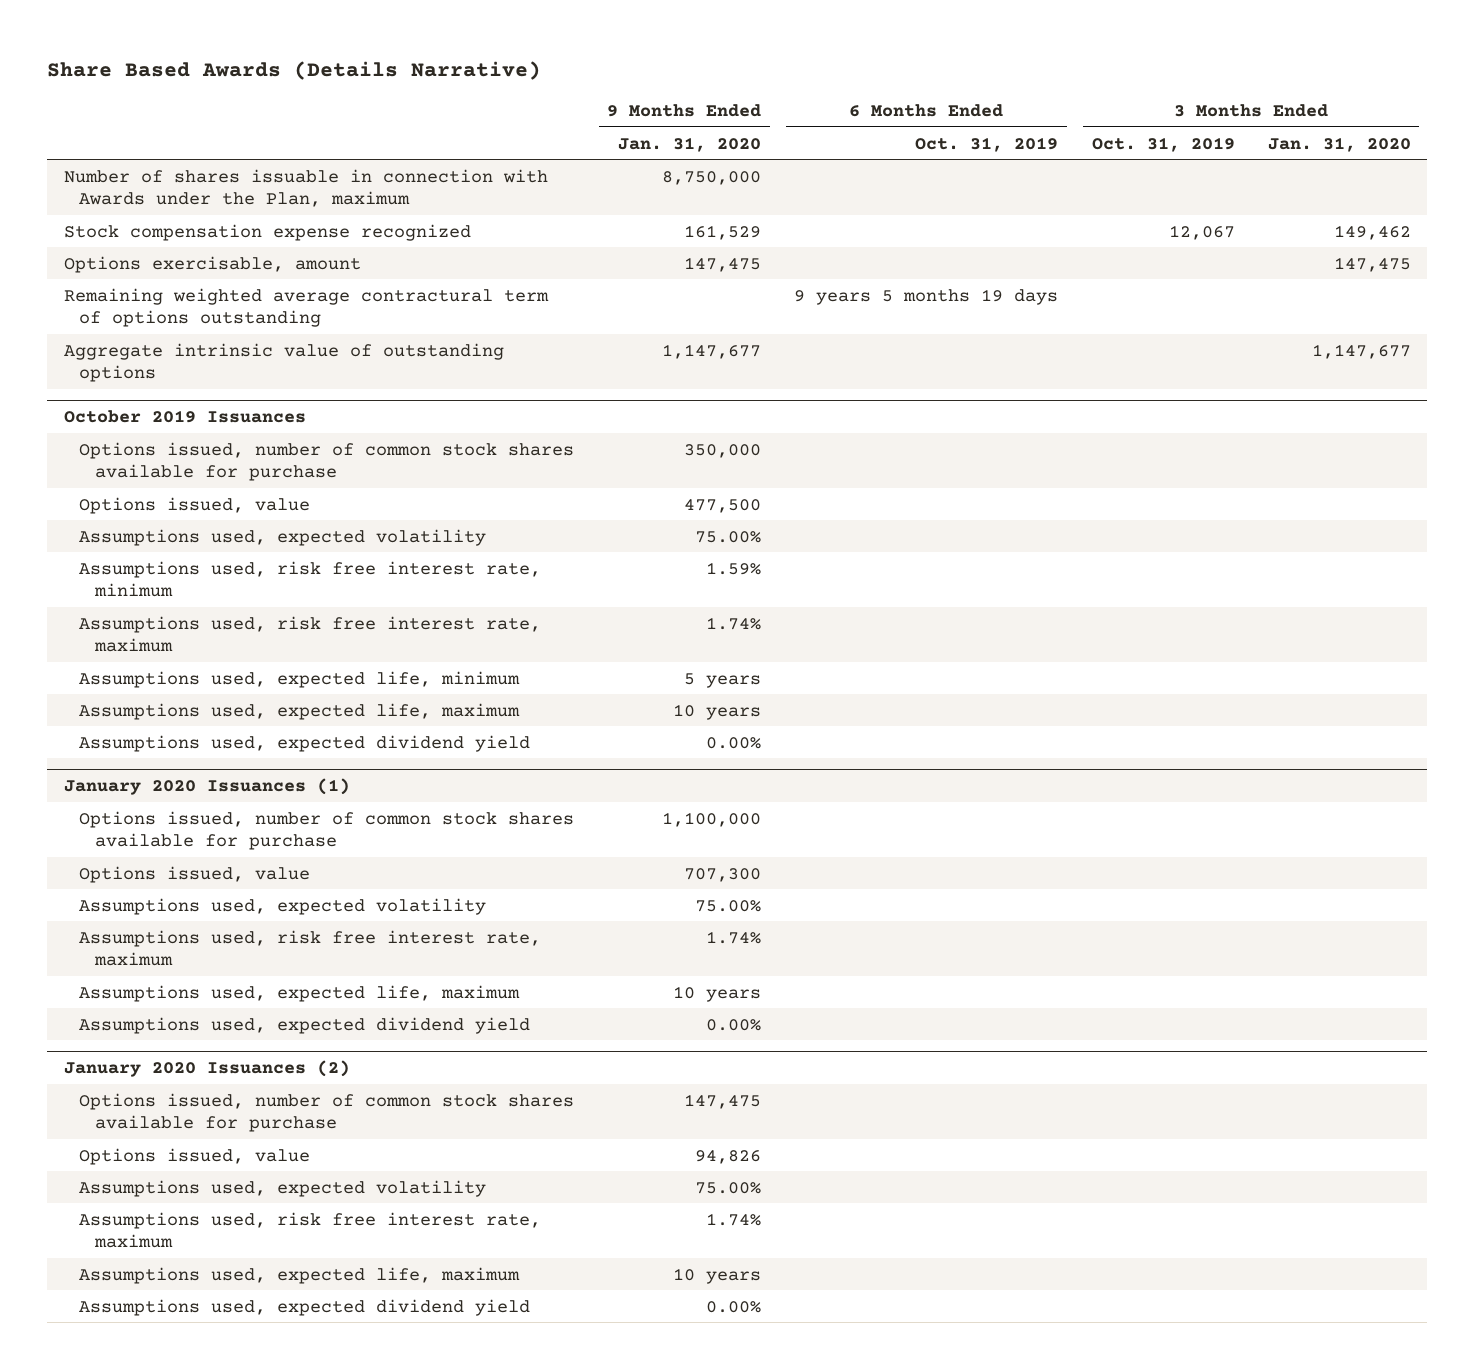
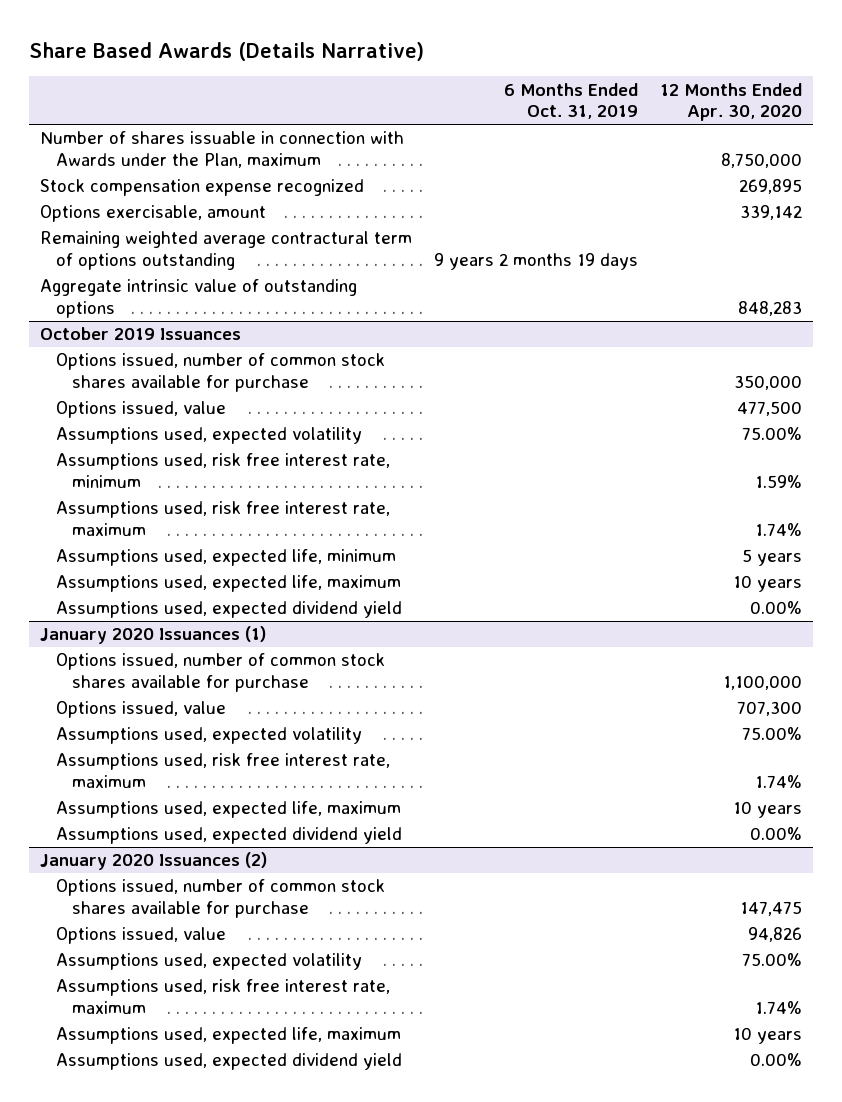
- | 9 Months Ended Jan. 31, 2020 | 6 Months Ended Oct. 31, 2019 | 3 Months Ended Oct. 31, 2019 | 3 Months Ended Jan. 31, 2020
+ | 6 Months Ended Oct. 31, 2019 | 12 Months Ended Apr. 30, 2020
- Remaining weighted average contractural term of options outstanding | | 9 years 5 months 19 days | |
+ Remaining weighted average contractural term of options outstanding | 9 years 2 months 19 days |

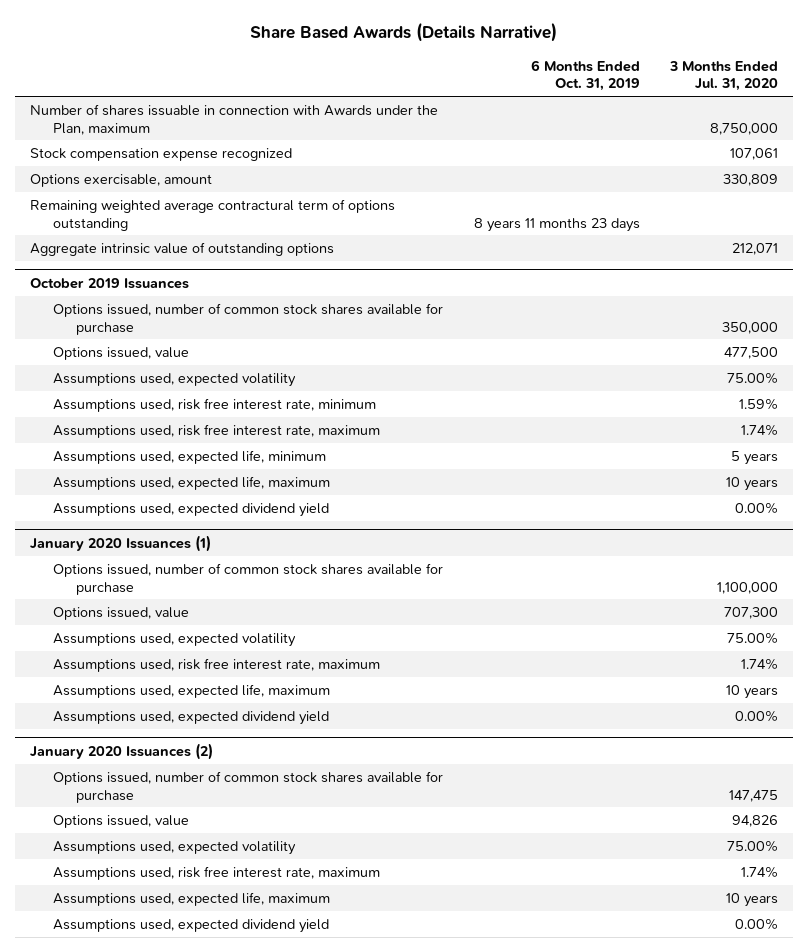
- | 6 Months Ended Oct. 31, 2019 | 12 Months Ended Apr. 30, 2020
+ | 6 Months Ended Oct. 31, 2019 | 3 Months Ended Jul. 31, 2020
- Remaining weighted average contractural term of options outstanding | 9 years 2 months 19 days |
+ Remaining weighted average contractural term of options outstanding | 8 years 11 months 23 days |

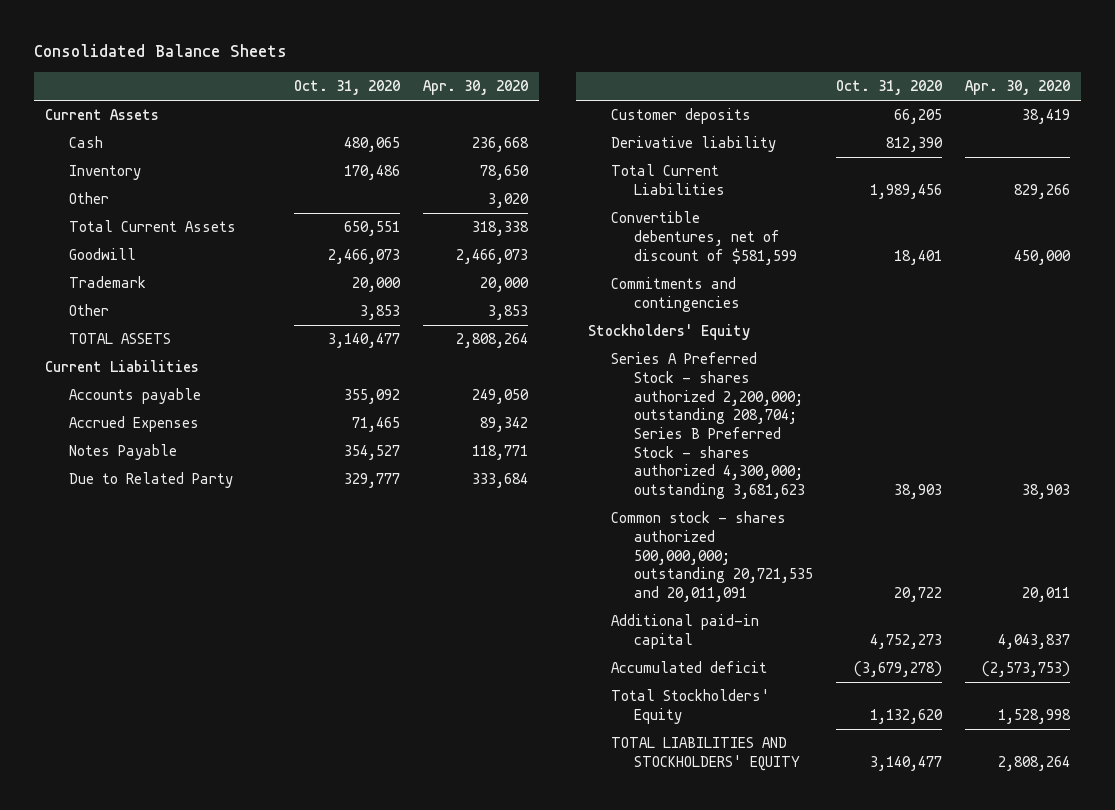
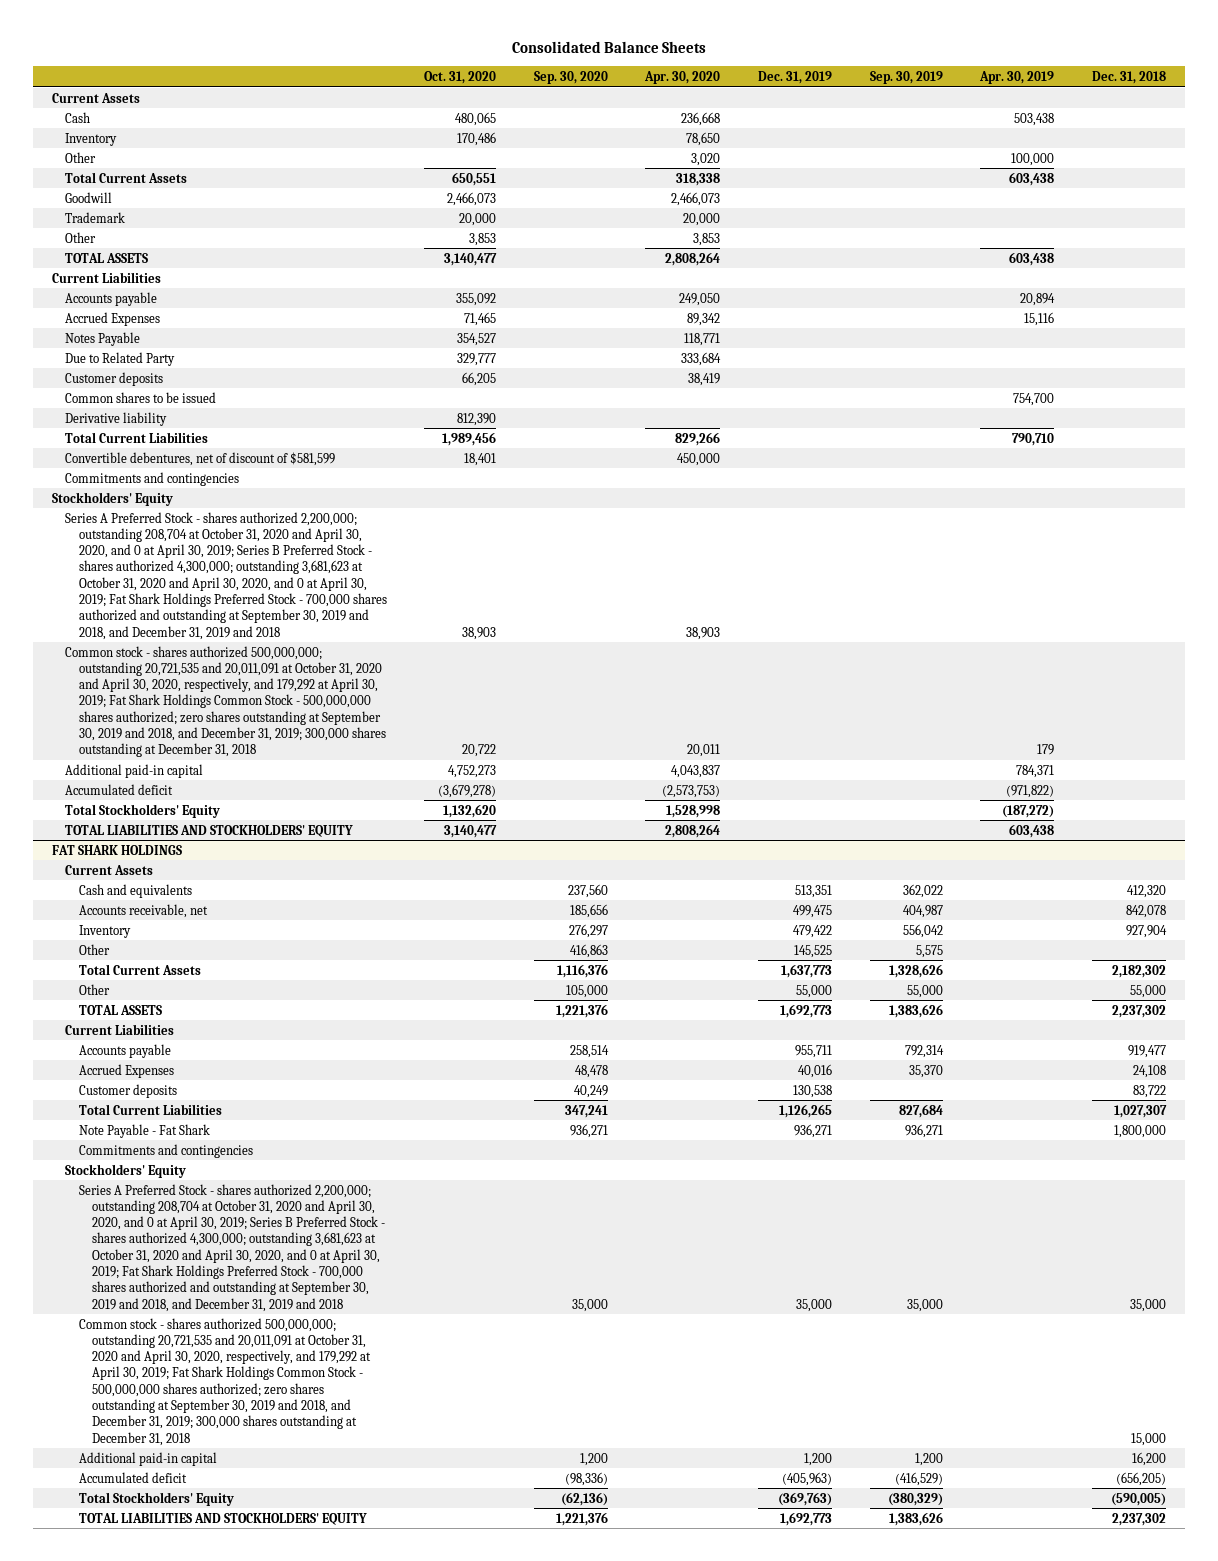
- | Oct. 31, 2020 | Apr. 30, 2020
+ | Oct. 31, 2020 | Sep. 30, 2020 | Apr. 30, 2020 | Dec. 31, 2019 | Sep. 30, 2019 | Apr. 30, 2019 | Dec. 31, 2018
+ Common shares to be issued | | | | | | 754,700 |
- Series A Preferred Stock - shares authorized 2,200,000; outstanding 208,704; Series B Preferred Stock - shares authorized 4,300,000; outstanding 3,681,623 | 38,903 | 38,903
- Common stock - shares authorized 500,000,000; outstanding 20,721,535 and 20,011,091 | 20,722 | 20,011
+ Series A Preferred Stock - shares authorized 2,200,000; outstanding 208,704 at October 31, 2020 and April 30, 2020, and 0 at April 30, 2019; Series B Preferred Stock - shares authorized 4,300,000; outstanding 3,681,623 at October 31, 2020 and April 30, 2020, and 0 at April 30, 2019; Fat Shark Holdings Preferred Stock - 700,000 shares authorized and outstanding at September 30, 2019 and 2018, and December 31, 2019 and 2018 | 38,903 | | 38,903 | | | |
+ Common stock - shares authorized 500,000,000; outstanding 20,721,535 and 20,011,091 at October 31, 2020 and April 30, 2020, respectively, and 179,292 at April 30, 2019; Fat Shark Holdings Common Stock - 500,000,000 shares authorized; zero shares outstanding at September 30, 2019 and 2018, and December 31, 2019; 300,000 shares outstanding at December 31, 2018 | 20,722 | | 20,011 | | | 179 |
+ FAT SHARK HOLDINGS
+ Current Assets
+ Cash and equivalents | | 237,560 | | 513,351 | 362,022 | | 412,320
+ Accounts receivable, net | | 185,656 | | 499,475 | 404,987 | | 842,078
+ Inventory | | 276,297 | | 479,422 | 556,042 | | 927,904
+ Other | | 416,863 | | 145,525 | 5,575 | |
+ Total Current Assets | | 1,116,376 | | 1,637,773 | 1,328,626 | | 2,182,302
+ Other | | 105,000 | | 55,000 | 55,000 | | 55,000
+ TOTAL ASSETS | | 1,221,376 | | 1,692,773 | 1,383,626 | | 2,237,302
+ Current Liabilities
+ Accounts payable | | 258,514 | | 955,711 | 792,314 | | 919,477
+ Accrued Expenses | | 48,478 | | 40,016 | 35,370 | | 24,108
+ Customer deposits | | 40,249 | | 130,538 | | | 83,722
+ Total Current Liabilities | | 347,241 | | 1,126,265 | 827,684 | | 1,027,307
+ Note Payable - Fat Shark | | 936,271 | | 936,271 | 936,271 | | 1,800,000
+ Commitments and contingencies
+ Stockholders' Equity
+ Series A Preferred Stock - shares authorized 2,200,000; outstanding 208,704 at October 31, 2020 and April 30, 2020, and 0 at April 30, 2019; Series B Preferred Stock - shares authorized 4,300,000; outstanding 3,681,623 at October 31, 2020 and April 30, 2020, and 0 at April 30, 2019; Fat Shark Holdings Preferred Stock - 700,000 shares authorized and outstanding at September 30, 2019 and 2018, and December 31, 2019 and 2018 | | 35,000 | | 35,000 | 35,000 | | 35,000
+ Common stock - shares authorized 500,000,000; outstanding 20,721,535 and 20,011,091 at October 31, 2020 and April 30, 2020, respectively, and 179,292 at April 30, 2019; Fat Shark Holdings Common Stock - 500,000,000 shares authorized; zero shares outstanding at September 30, 2019 and 2018, and December 31, 2019; 300,000 shares outstanding at December 31, 2018 | | | | | | | 15,000
+ Additional paid-in capital | | 1,200 | | 1,200 | 1,200 | | 16,200
+ Accumulated deficit | | (98,336) | | (405,963) | (416,529) | | (656,205)
+ Total Stockholders' Equity | | (62,136) | | (369,763) | (380,329) | | (590,005)
+ TOTAL LIABILITIES AND STOCKHOLDERS' EQUITY | | 1,221,376 | | 1,692,773 | 1,383,626 | | 2,237,302

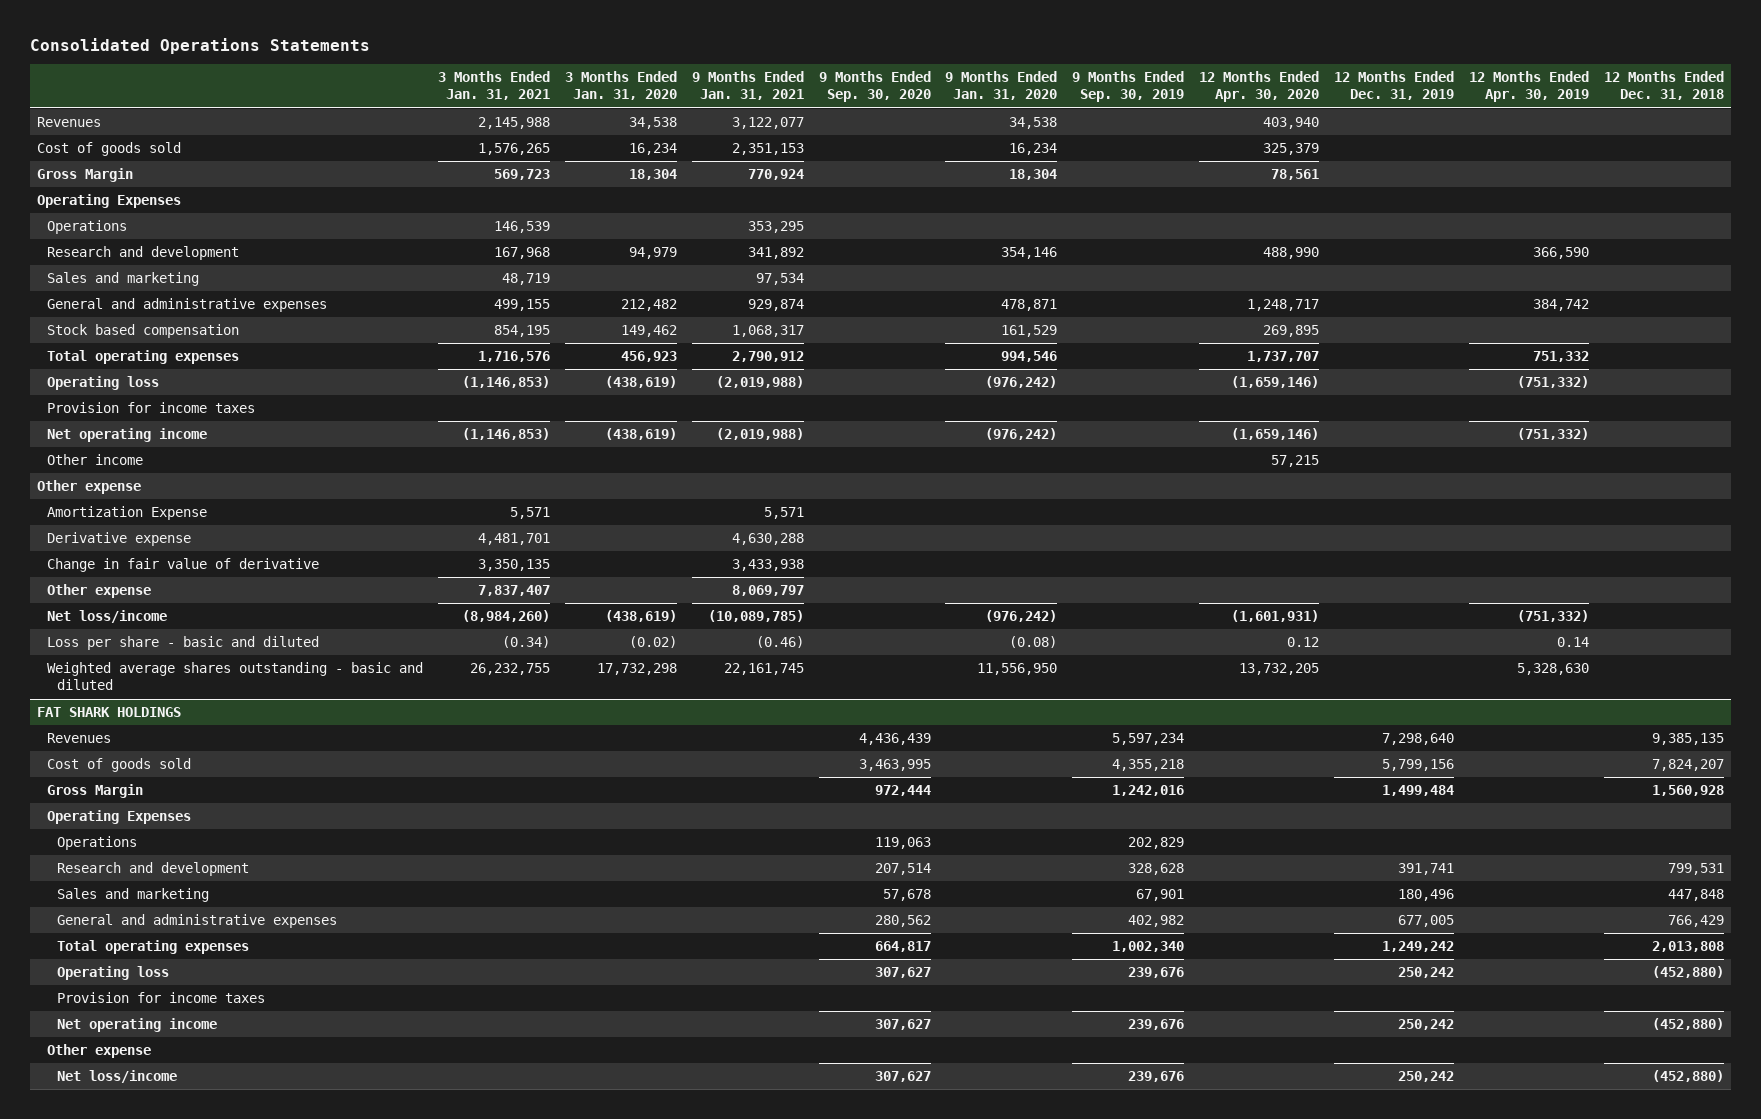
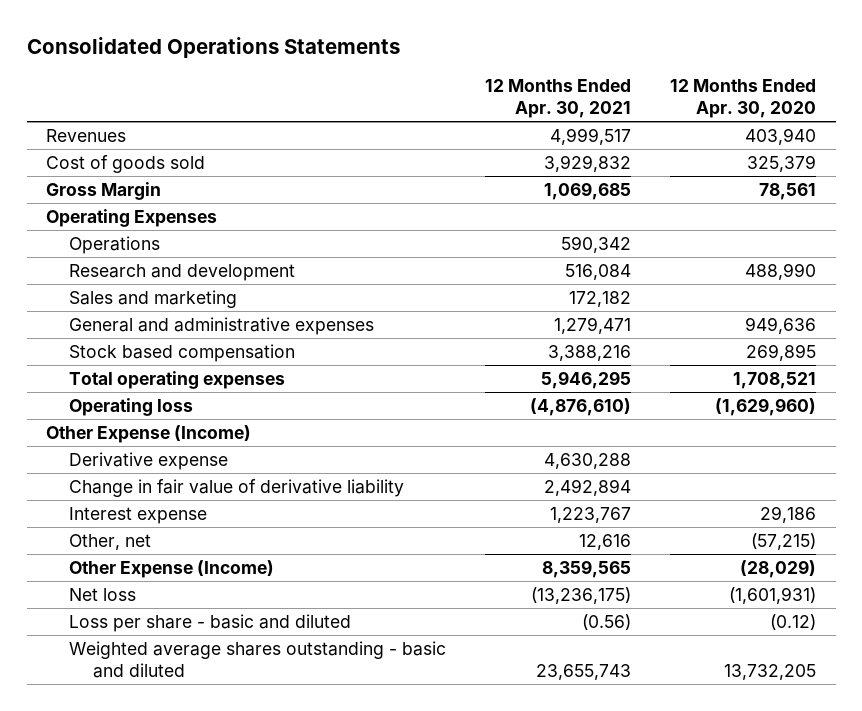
- | 3 Months Ended Jan. 31, 2021 | 3 Months Ended Jan. 31, 2020 | 9 Months Ended Jan. 31, 2021 | 9 Months Ended Sep. 30, 2020 | 9 Months Ended Jan. 31, 2020 | 9 Months Ended Sep. 30, 2019 | 12 Months Ended Apr. 30, 2020 | 12 Months Ended Dec. 31, 2019 | 12 Months Ended Apr. 30, 2019 | 12 Months Ended Dec. 31, 2018
+ | 12 Months Ended Apr. 30, 2021 | 12 Months Ended Apr. 30, 2020
- General and administrative expenses | 499,155 | 212,482 | 929,874 | | 478,871 | | 1,248,717 | | 384,742 |
+ General and administrative expenses | 1,279,471 | 949,636
- Total operating expenses | 1,716,576 | 456,923 | 2,790,912 | | 994,546 | | 1,737,707 | | 751,332 |
- Operating loss | (1,146,853) | (438,619) | (2,019,988) | | (976,242) | | (1,659,146) | | (751,332) |
- Provision for income taxes
- Net operating income | (1,146,853) | (438,619) | (2,019,988) | | (976,242) | | (1,659,146) | | (751,332) |
- Other income | | | | | | | 57,215 | | |
- Other expense
- Amortization Expense | 5,571 | | 5,571 | | | | | | |
+ Total operating expenses | 5,946,295 | 1,708,521
+ Operating loss | (4,876,610) | (1,629,960)
+ Other Expense (Income)
- Change in fair value of derivative | 3,350,135 | | 3,433,938 | | | | | | |
- Other expense | 7,837,407 | | 8,069,797 | | | | | | |
- Net loss/income | (8,984,260) | (438,619) | (10,089,785) | | (976,242) | | (1,601,931) | | (751,332) |
- Loss per share - basic and diluted | (0.34) | (0.02) | (0.46) | | (0.08) | | 0.12 | | 0.14 |
+ Change in fair value of derivative liability | 2,492,894 |
+ Interest expense | 1,223,767 | 29,186
+ Other, net | 12,616 | (57,215)
+ Other Expense (Income) | 8,359,565 | (28,029)
+ Net loss | (13,236,175) | (1,601,931)
+ Loss per share - basic and diluted | (0.56) | (0.12)
- FAT SHARK HOLDINGS
- Revenues | | | | 4,436,439 | | 5,597,234 | | 7,298,640 | | 9,385,135
- Cost of goods sold | | | | 3,463,995 | | 4,355,218 | | 5,799,156 | | 7,824,207
- Gross Margin | | | | 972,444 | | 1,242,016 | | 1,499,484 | | 1,560,928
- Operating Expenses
- Operations | | | | 119,063 | | 202,829 | | | |
- Research and development | | | | 207,514 | | 328,628 | | 391,741 | | 799,531
- Sales and marketing | | | | 57,678 | | 67,901 | | 180,496 | | 447,848
- General and administrative expenses | | | | 280,562 | | 402,982 | | 677,005 | | 766,429
- Total operating expenses | | | | 664,817 | | 1,002,340 | | 1,249,242 | | 2,013,808
- Operating loss | | | | 307,627 | | 239,676 | | 250,242 | | (452,880)
- Provision for income taxes
- Net operating income | | | | 307,627 | | 239,676 | | 250,242 | | (452,880)
- Other expense
- Net loss/income | | | | 307,627 | | 239,676 | | 250,242 | | (452,880)

